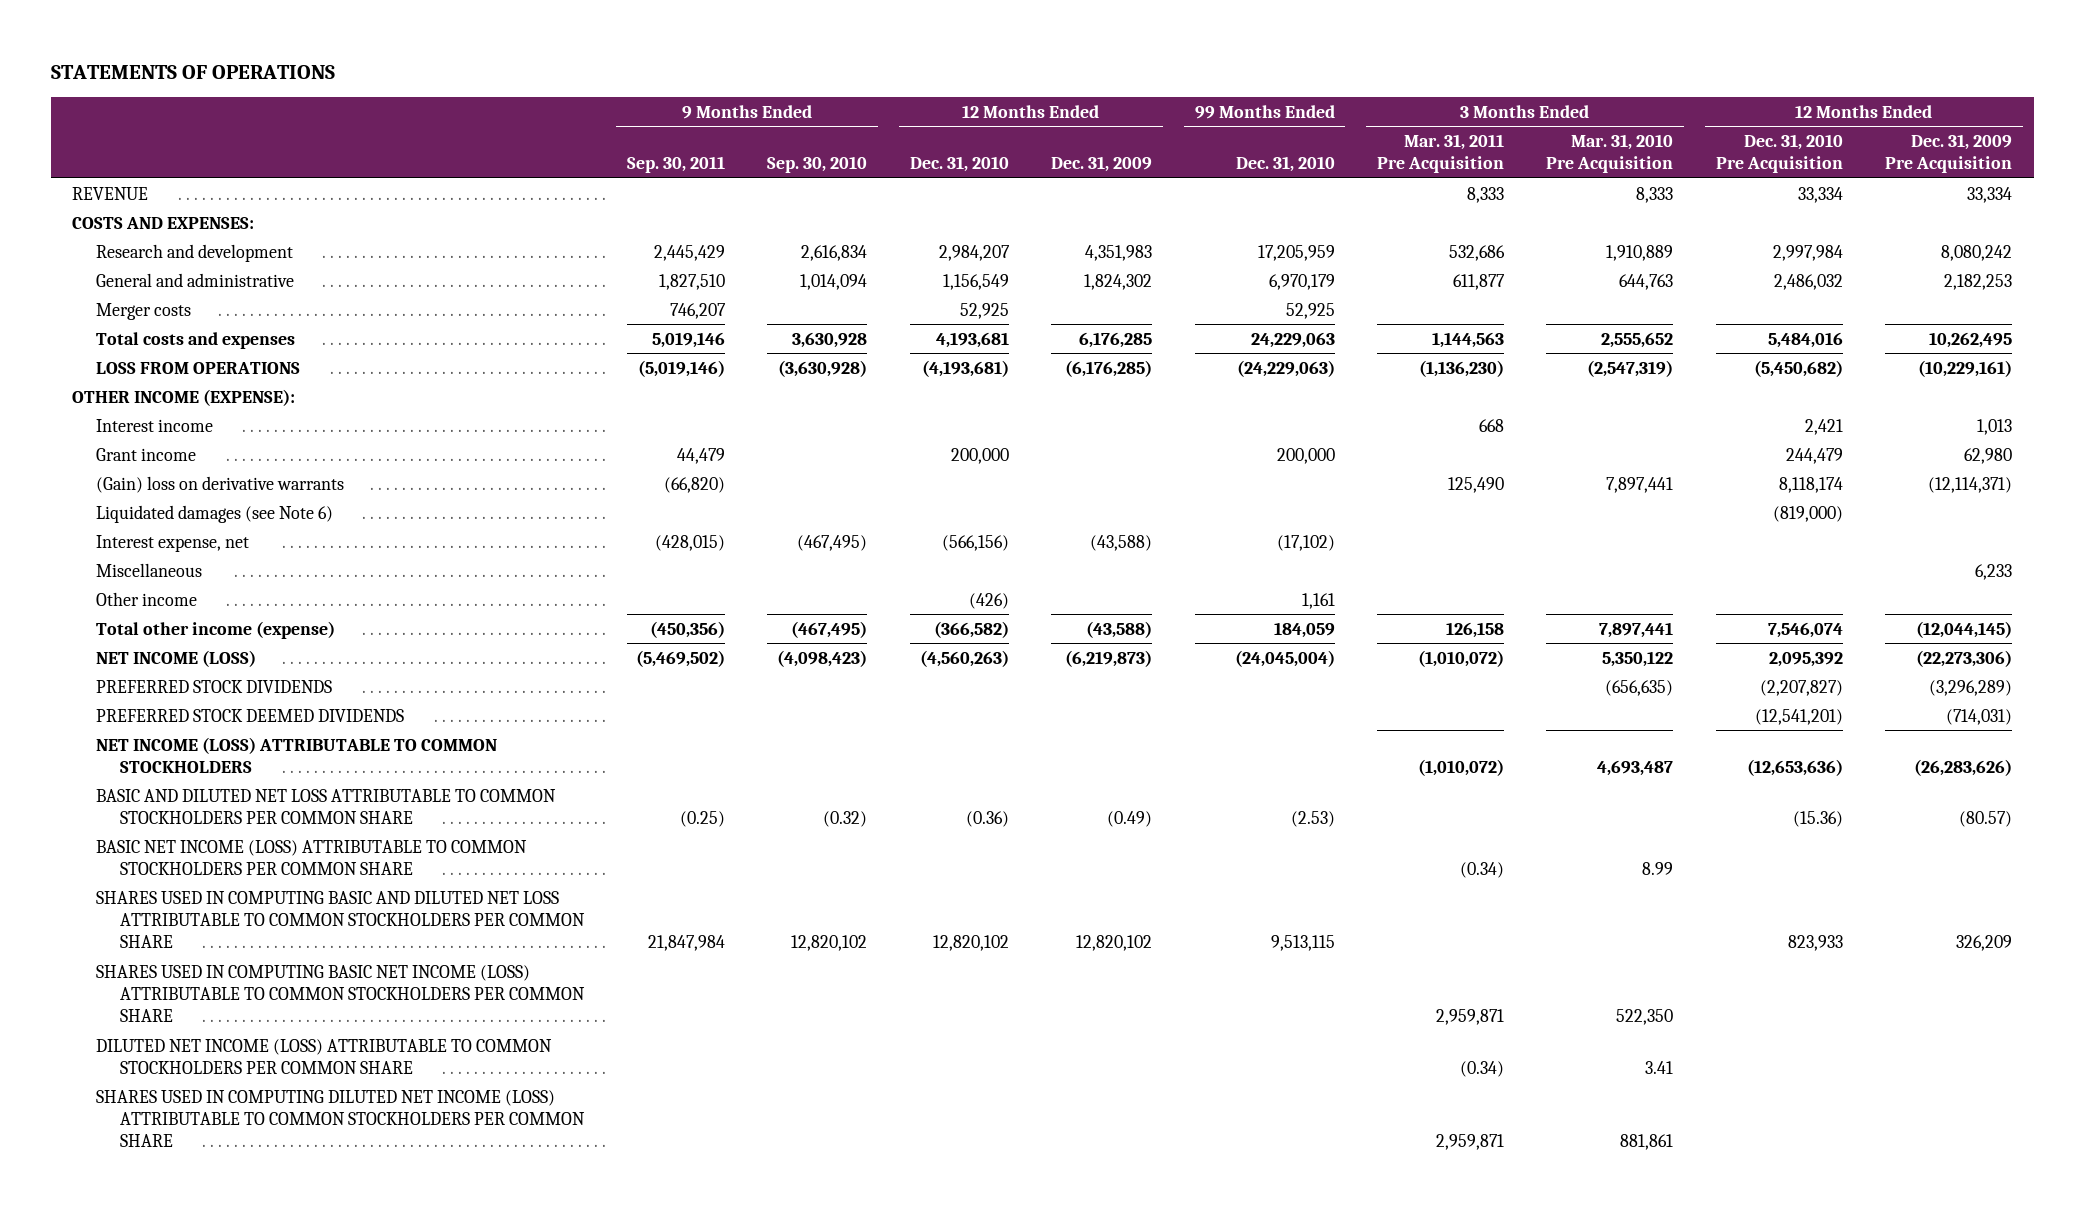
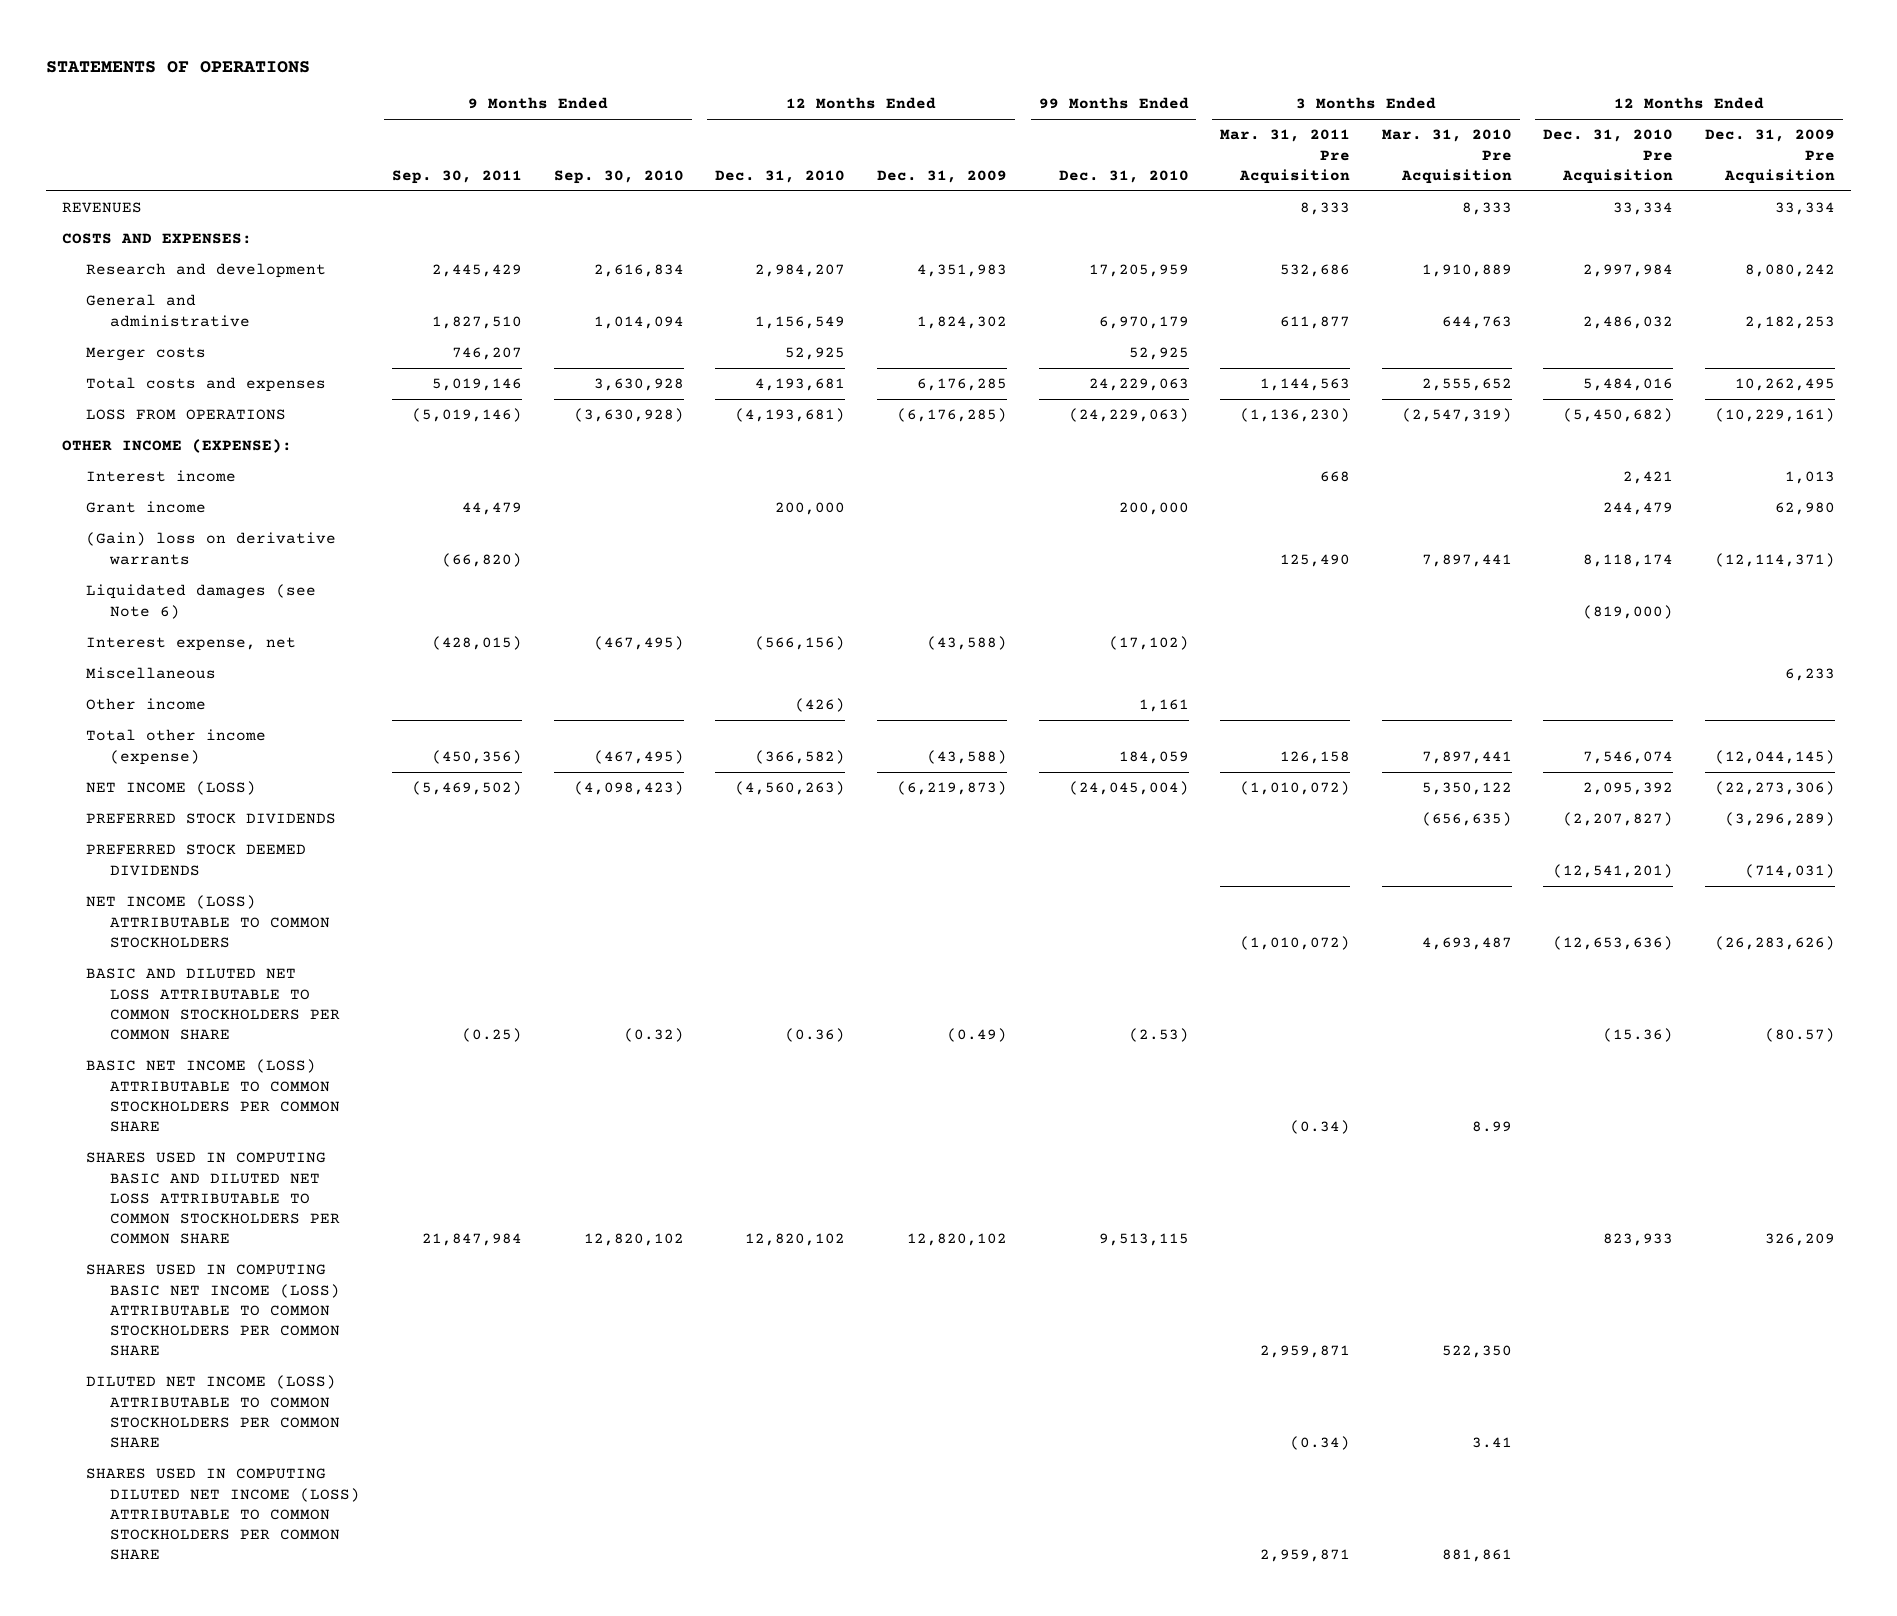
- REVENUE | | | | | | 8,333 | 8,333 | 33,334 | 33,334
+ REVENUES | | | | | | 8,333 | 8,333 | 33,334 | 33,334

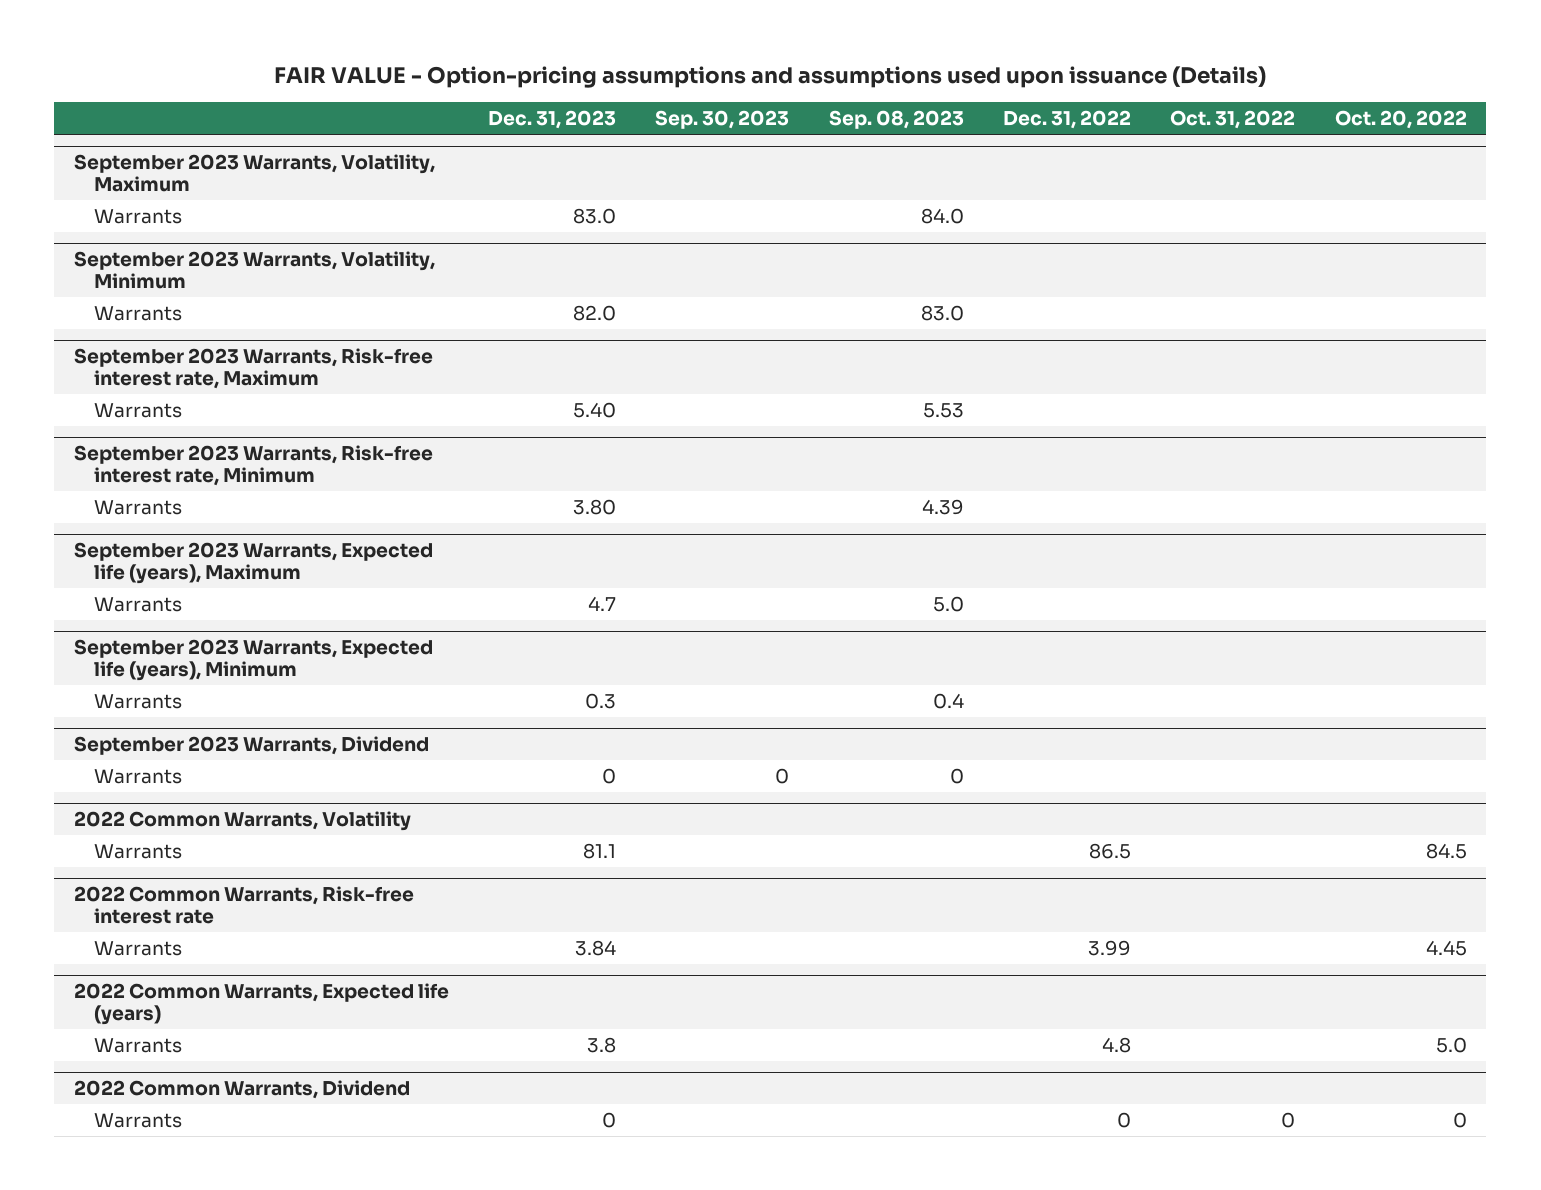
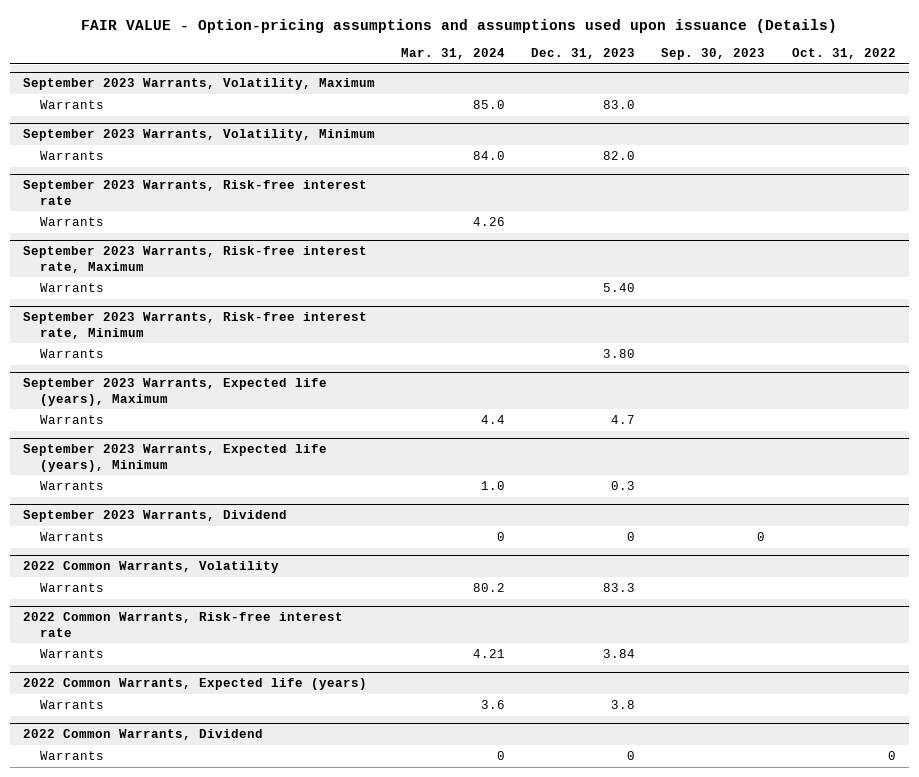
- | Dec. 31, 2023 | Sep. 30, 2023 | Sep. 08, 2023 | Dec. 31, 2022 | Oct. 31, 2022 | Oct. 20, 2022
+ | Mar. 31, 2024 | Dec. 31, 2023 | Sep. 30, 2023 | Oct. 31, 2022
+ September 2023 Warrants, Risk-free interest rate
+ Warrants | 4.26 | | |
@ 2022 Common Warrants, Volatility
- Warrants | 81.1 | | | 86.5 | | 84.5
+ Warrants | 80.2 | 83.3 | |

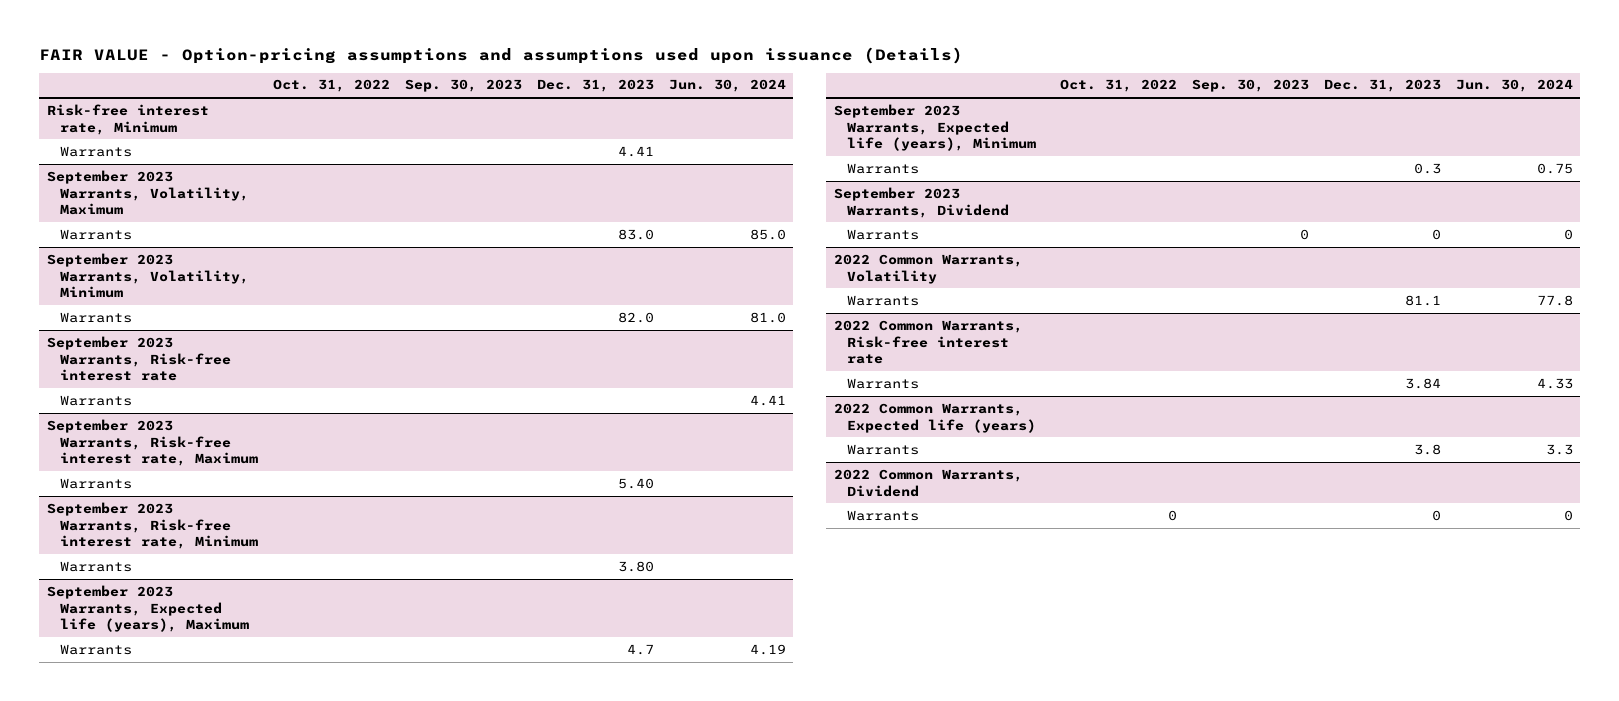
- | Mar. 31, 2024 | Dec. 31, 2023 | Sep. 30, 2023 | Oct. 31, 2022
+ | Oct. 31, 2022 | Sep. 30, 2023 | Dec. 31, 2023 | Jun. 30, 2024
+ Risk-free interest rate, Minimum
+ Warrants | | | 4.41 |
@ 2022 Common Warrants, Volatility
- Warrants | 80.2 | 83.3 | |
+ Warrants | | | 81.1 | 77.8

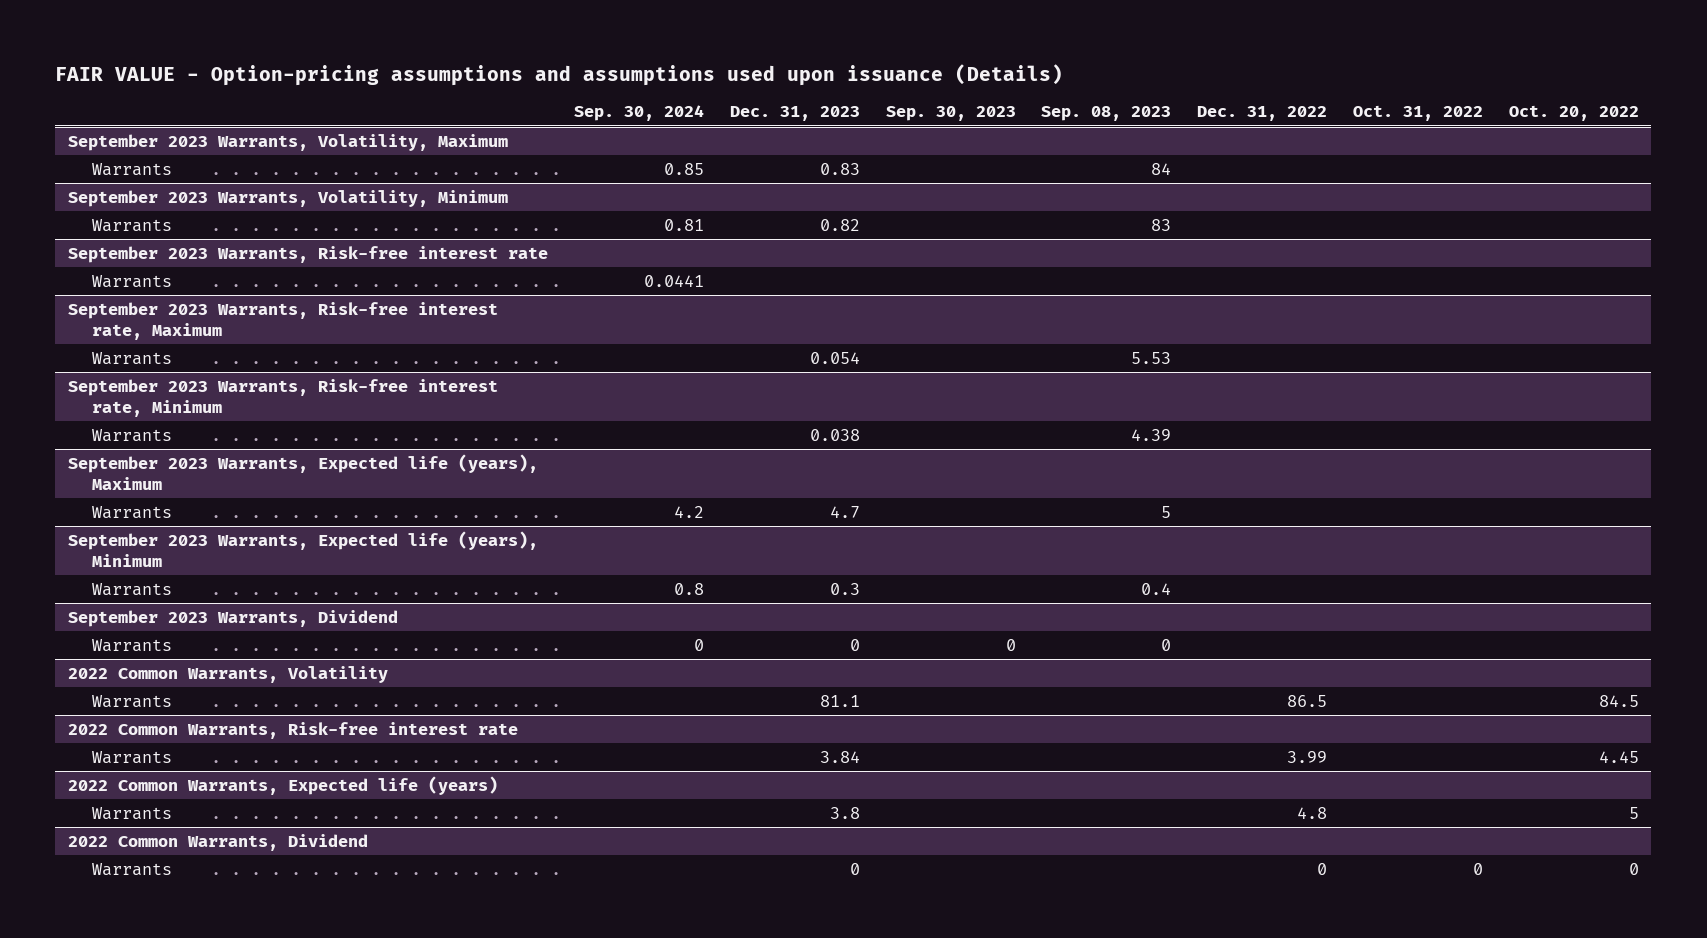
- | Oct. 31, 2022 | Sep. 30, 2023 | Dec. 31, 2023 | Jun. 30, 2024
+ | Sep. 30, 2024 | Dec. 31, 2023 | Sep. 30, 2023 | Sep. 08, 2023 | Dec. 31, 2022 | Oct. 31, 2022 | Oct. 20, 2022
- Risk-free interest rate, Minimum
- Warrants | | | 4.41 |
@ September 2023 Warrants, Volatility, Maximum
- Warrants | | | 83.0 | 85.0
+ Warrants | 0.85 | 0.83 | | 84 | | |
@ September 2023 Warrants, Volatility, Minimum
- Warrants | | | 82.0 | 81.0
+ Warrants | 0.81 | 0.82 | | 83 | | |
@ September 2023 Warrants, Risk-free interest rate, Maximum
- Warrants | | | 5.40 |
+ Warrants | | 0.054 | | 5.53 | | |
@ September 2023 Warrants, Risk-free interest rate, Minimum
- Warrants | | | 3.80 |
+ Warrants | | 0.038 | | 4.39 | | |

